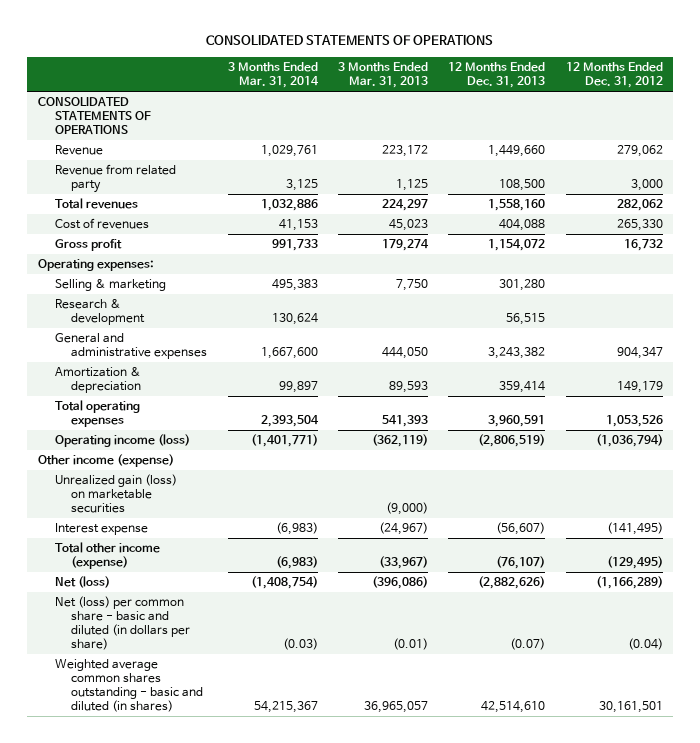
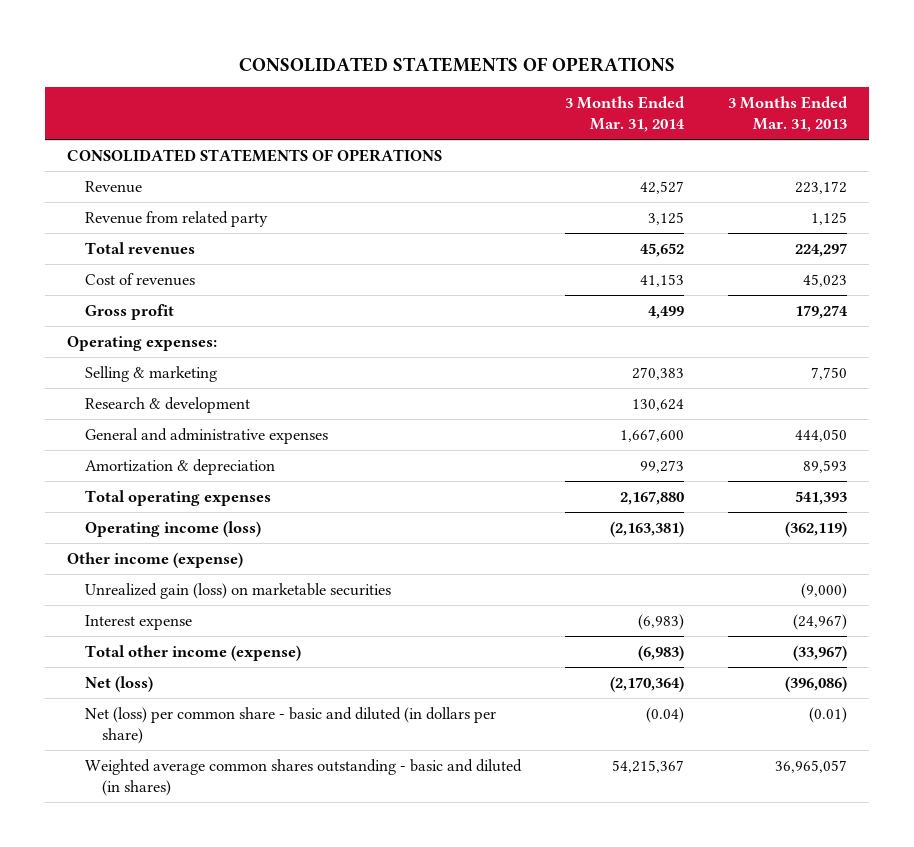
- | 3 Months Ended Mar. 31, 2014 | 3 Months Ended Mar. 31, 2013 | 12 Months Ended Dec. 31, 2013 | 12 Months Ended Dec. 31, 2012
+ | 3 Months Ended Mar. 31, 2014 | 3 Months Ended Mar. 31, 2013
- Revenue | 1,029,761 | 223,172 | 1,449,660 | 279,062
+ Revenue | 42,527 | 223,172
- Total revenues | 1,032,886 | 224,297 | 1,558,160 | 282,062
+ Total revenues | 45,652 | 224,297
- Gross profit | 991,733 | 179,274 | 1,154,072 | 16,732
+ Gross profit | 4,499 | 179,274
- Selling & marketing | 495,383 | 7,750 | 301,280 |
+ Selling & marketing | 270,383 | 7,750
- Amortization & depreciation | 99,897 | 89,593 | 359,414 | 149,179
- Total operating expenses | 2,393,504 | 541,393 | 3,960,591 | 1,053,526
- Operating income (loss) | (1,401,771) | (362,119) | (2,806,519) | (1,036,794)
+ Amortization & depreciation | 99,273 | 89,593
+ Total operating expenses | 2,167,880 | 541,393
+ Operating income (loss) | (2,163,381) | (362,119)
- Net (loss) | (1,408,754) | (396,086) | (2,882,626) | (1,166,289)
- Net (loss) per common share - basic and diluted (in dollars per share) | (0.03) | (0.01) | (0.07) | (0.04)
+ Net (loss) | (2,170,364) | (396,086)
+ Net (loss) per common share - basic and diluted (in dollars per share) | (0.04) | (0.01)

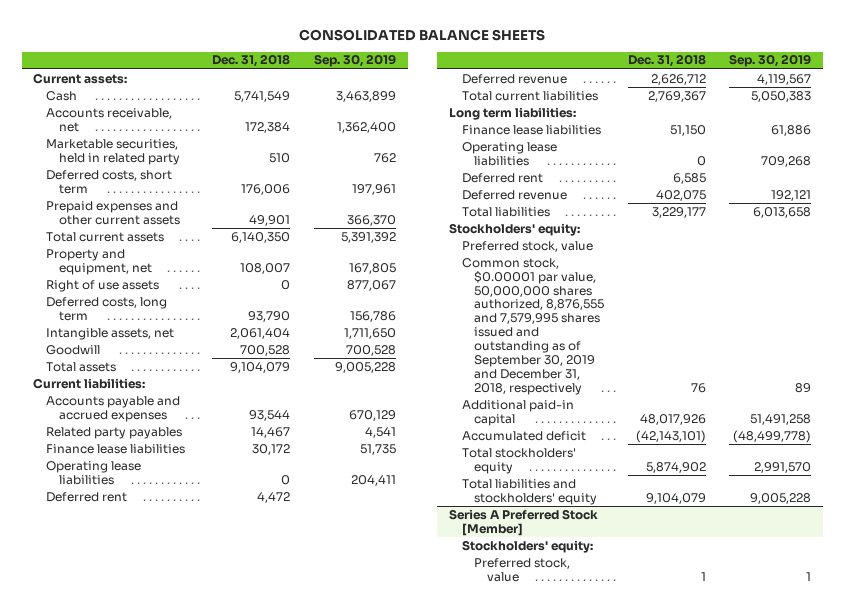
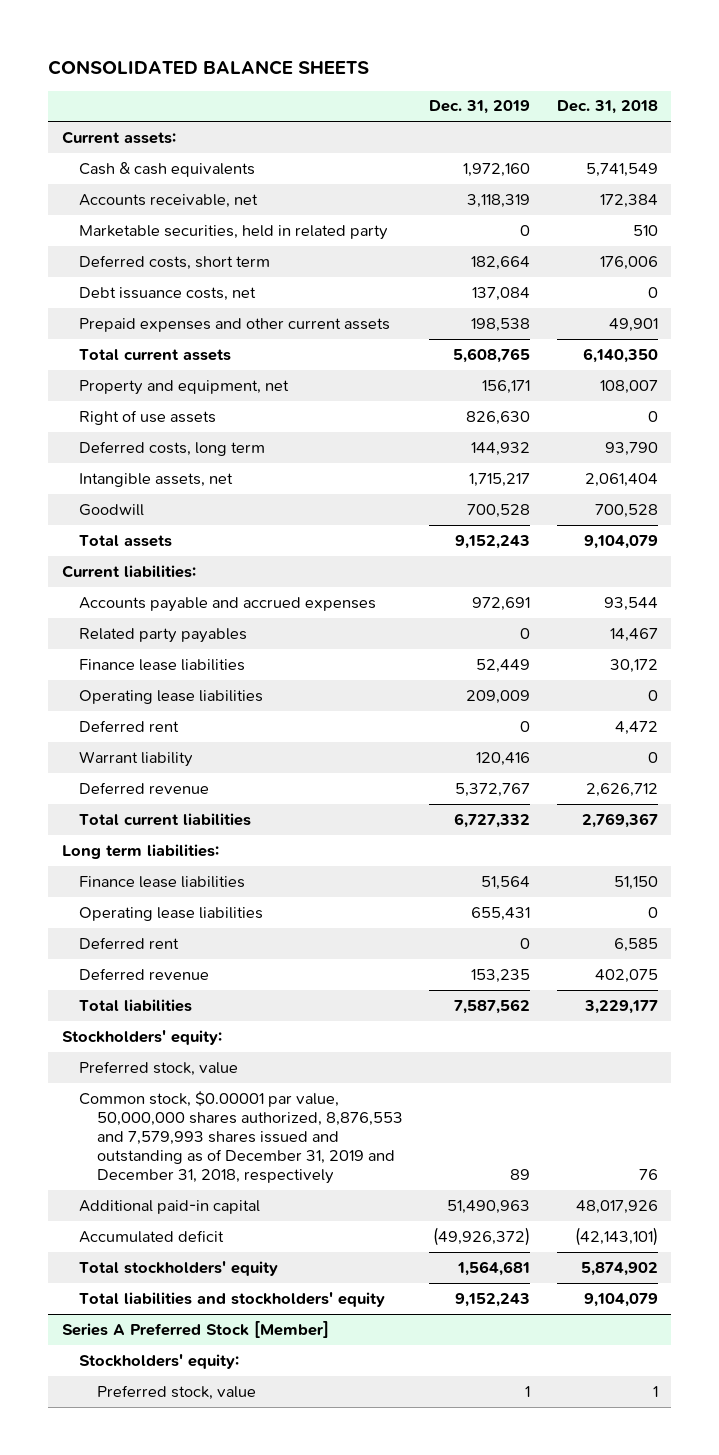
- | Dec. 31, 2018 | Sep. 30, 2019
+ | Dec. 31, 2019 | Dec. 31, 2018
- Cash | 5,741,549 | 3,463,899
+ Cash & cash equivalents | 1,972,160 | 5,741,549
+ Debt issuance costs, net | 137,084 | 0
+ Warrant liability | 120,416 | 0
- Common stock, $0.00001 par value, 50,000,000 shares authorized, 8,876,555 and 7,579,995 shares issued and outstanding as of September 30, 2019 and December 31, 2018, respectively | 76 | 89
+ Common stock, $0.00001 par value, 50,000,000 shares authorized, 8,876,553 and 7,579,993 shares issued and outstanding as of December 31, 2019 and December 31, 2018, respectively | 89 | 76

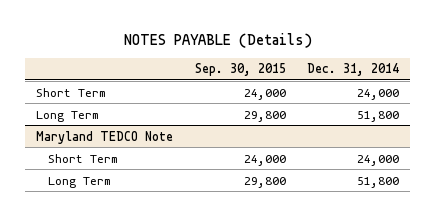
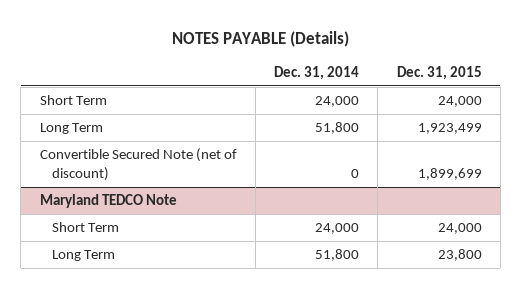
- | Sep. 30, 2015 | Dec. 31, 2014
+ | Dec. 31, 2014 | Dec. 31, 2015
+ Convertible Secured Note (net of discount) | 0 | 1,899,699

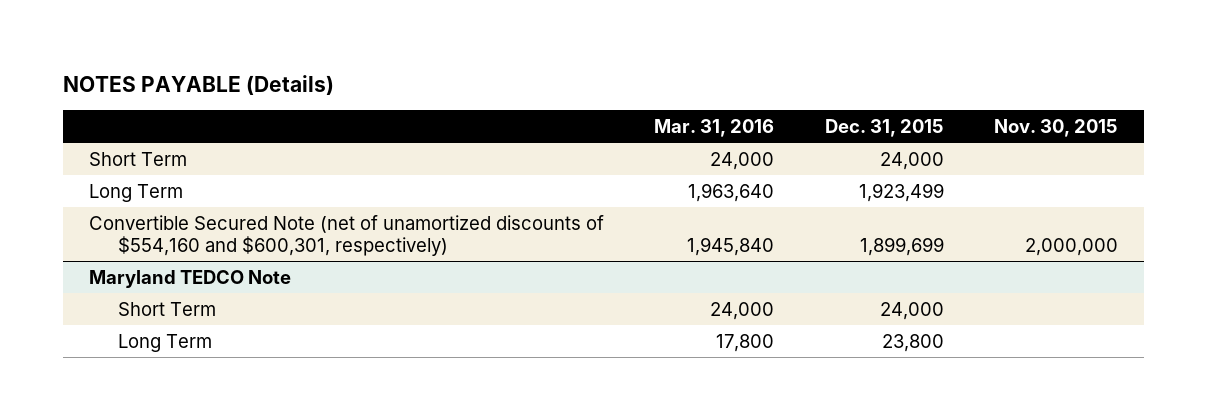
- | Dec. 31, 2014 | Dec. 31, 2015
+ | Mar. 31, 2016 | Dec. 31, 2015 | Nov. 30, 2015
- Convertible Secured Note (net of discount) | 0 | 1,899,699
+ Convertible Secured Note (net of unamortized discounts of $554,160 and $600,301, respectively) | 1,945,840 | 1,899,699 | 2,000,000

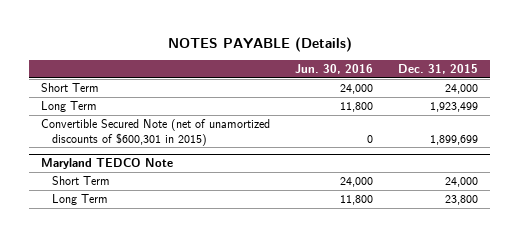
- | Mar. 31, 2016 | Dec. 31, 2015 | Nov. 30, 2015
+ | Jun. 30, 2016 | Dec. 31, 2015
- Convertible Secured Note (net of unamortized discounts of $554,160 and $600,301, respectively) | 1,945,840 | 1,899,699 | 2,000,000
+ Convertible Secured Note (net of unamortized discounts of $600,301 in 2015) | 0 | 1,899,699

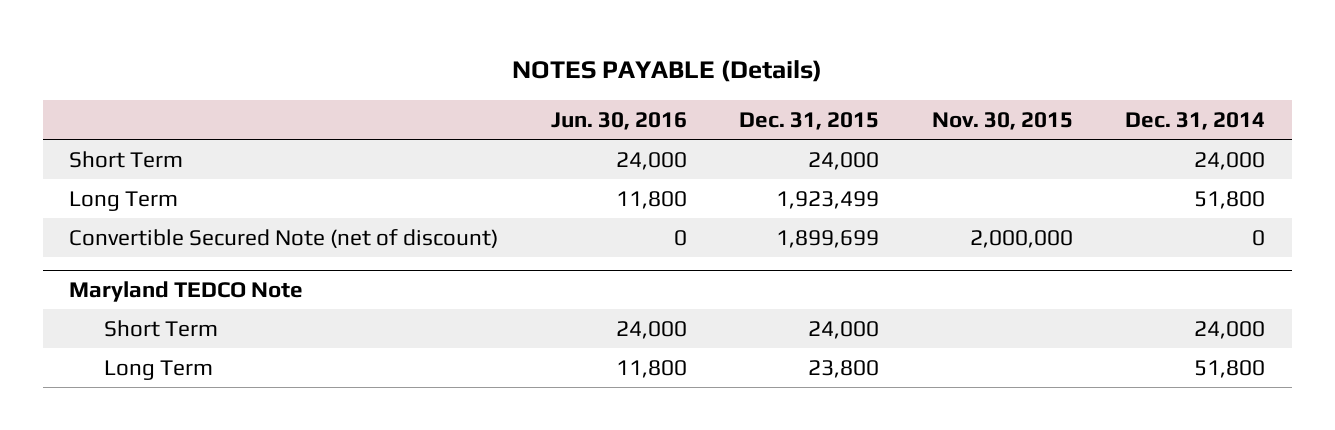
- | Jun. 30, 2016 | Dec. 31, 2015
+ | Jun. 30, 2016 | Dec. 31, 2015 | Nov. 30, 2015 | Dec. 31, 2014
- Convertible Secured Note (net of unamortized discounts of $600,301 in 2015) | 0 | 1,899,699
+ Convertible Secured Note (net of discount) | 0 | 1,899,699 | 2,000,000 | 0

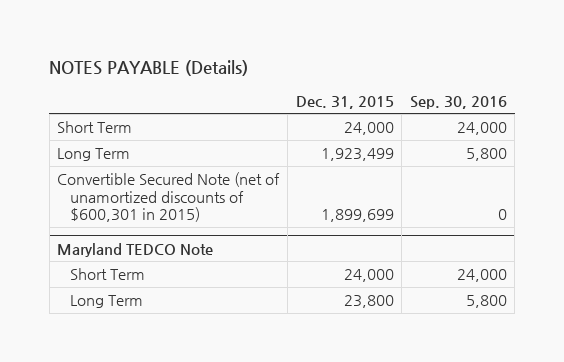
- | Jun. 30, 2016 | Dec. 31, 2015 | Nov. 30, 2015 | Dec. 31, 2014
+ | Dec. 31, 2015 | Sep. 30, 2016
- Convertible Secured Note (net of discount) | 0 | 1,899,699 | 2,000,000 | 0
+ Convertible Secured Note (net of unamortized discounts of $600,301 in 2015) | 1,899,699 | 0

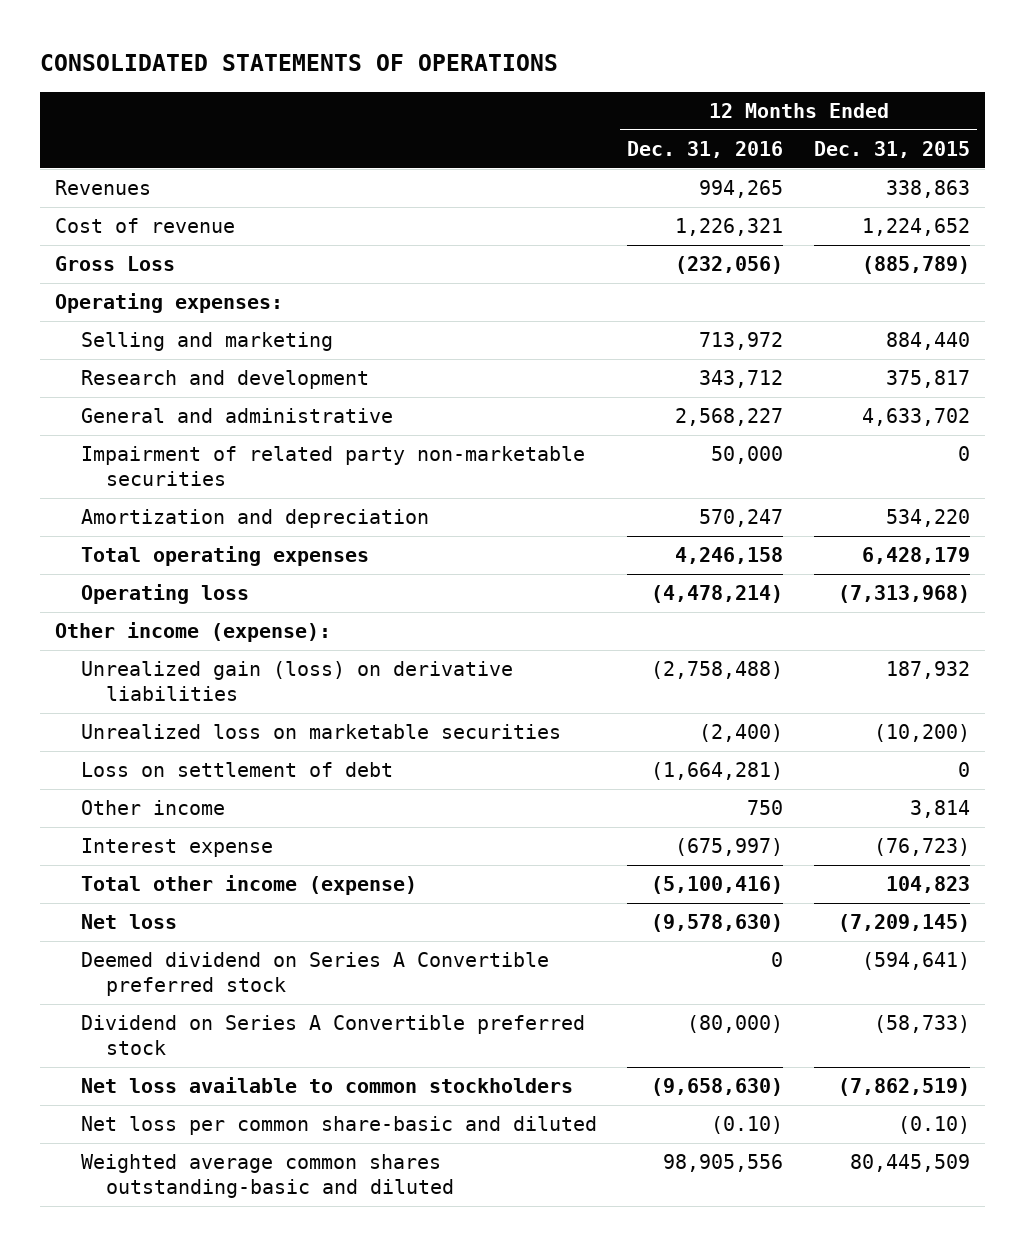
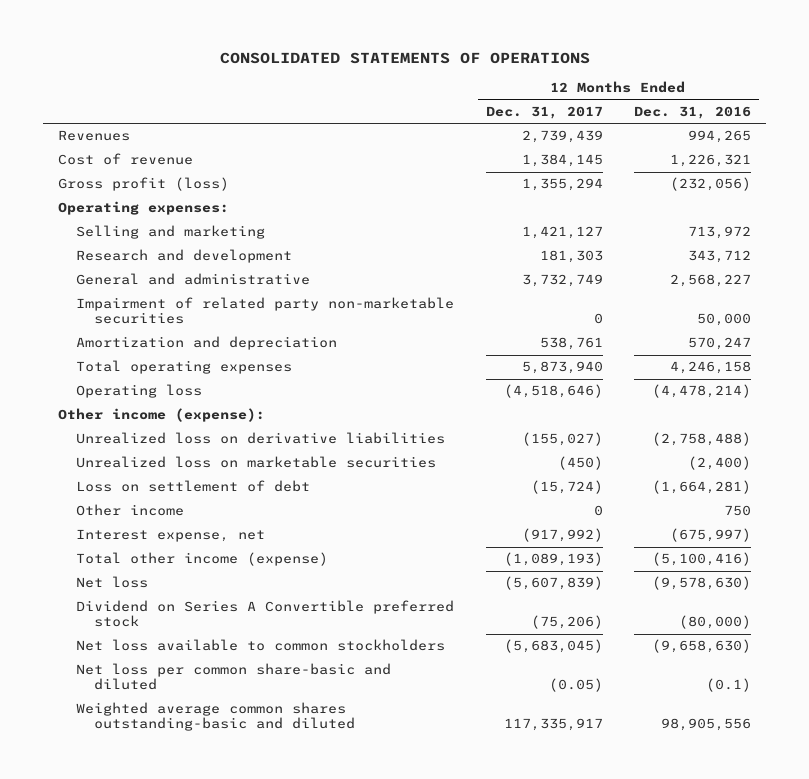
- | 12 Months Ended Dec. 31, 2016 | 12 Months Ended Dec. 31, 2015
+ | 12 Months Ended Dec. 31, 2017 | 12 Months Ended Dec. 31, 2016
- Gross Loss | (232,056) | (885,789)
+ Gross profit (loss) | 1,355,294 | (232,056)
- Unrealized gain (loss) on derivative liabilities | (2,758,488) | 187,932
+ Unrealized loss on derivative liabilities | (155,027) | (2,758,488)
- Interest expense | (675,997) | (76,723)
+ Interest expense, net | (917,992) | (675,997)
- Deemed dividend on Series A Convertible preferred stock | 0 | (594,641)
- Net loss per common share-basic and diluted | (0.10) | (0.10)
+ Net loss per common share-basic and diluted | (0.05) | (0.1)

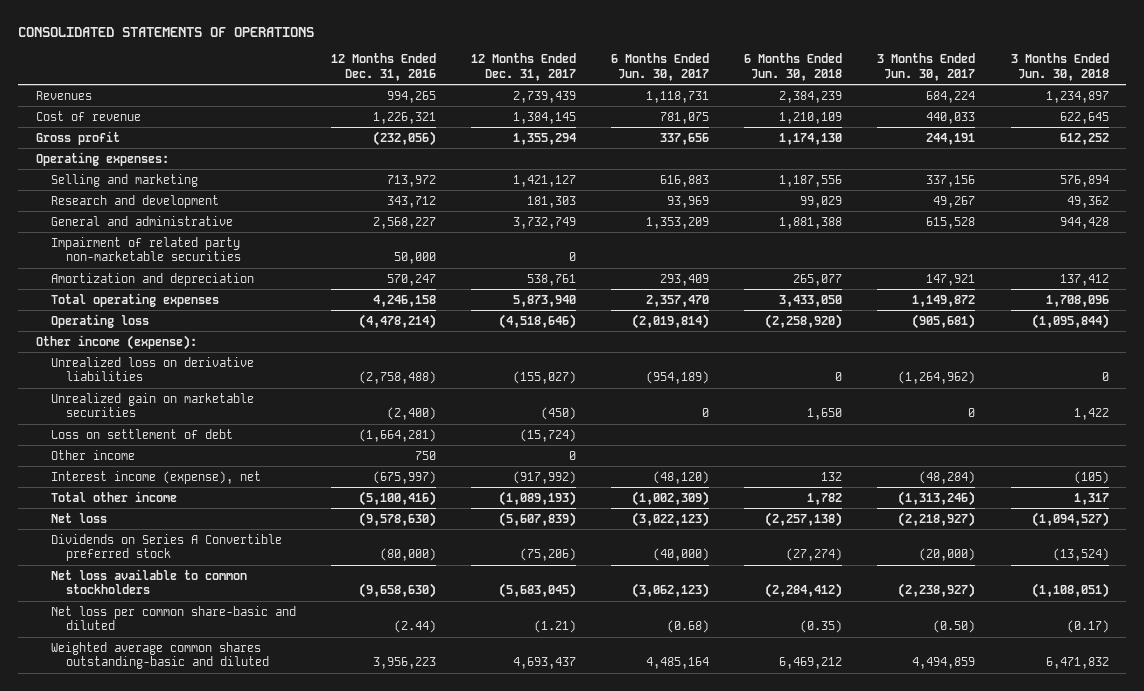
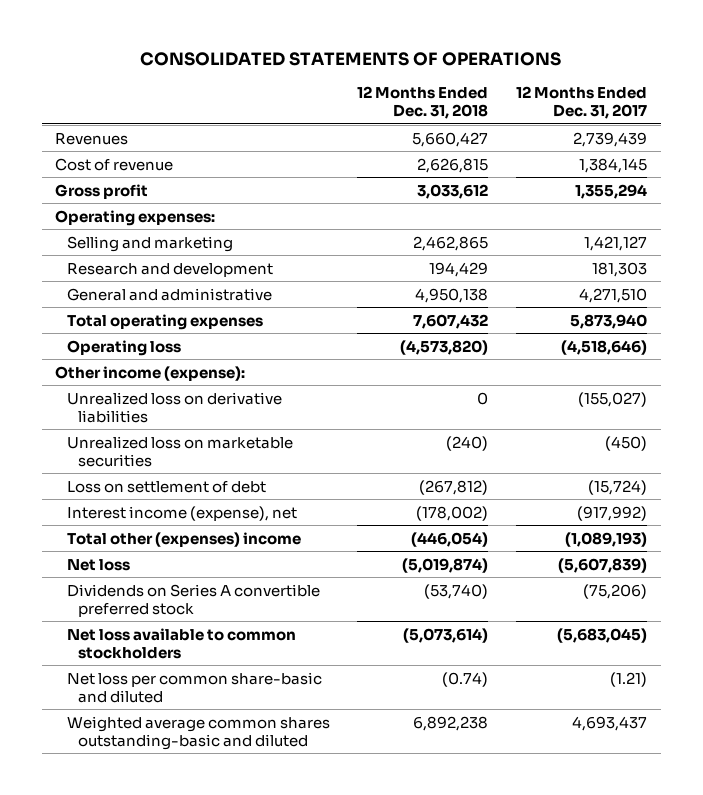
- | 12 Months Ended Dec. 31, 2016 | 12 Months Ended Dec. 31, 2017 | 6 Months Ended Jun. 30, 2017 | 6 Months Ended Jun. 30, 2018 | 3 Months Ended Jun. 30, 2017 | 3 Months Ended Jun. 30, 2018
+ | 12 Months Ended Dec. 31, 2018 | 12 Months Ended Dec. 31, 2017
- General and administrative | 2,568,227 | 3,732,749 | 1,353,209 | 1,881,388 | 615,528 | 944,428
- Impairment of related party non-marketable securities | 50,000 | 0 | | | |
- Amortization and depreciation | 570,247 | 538,761 | 293,409 | 265,077 | 147,921 | 137,412
+ General and administrative | 4,950,138 | 4,271,510
- Unrealized gain on marketable securities | (2,400) | (450) | 0 | 1,650 | 0 | 1,422
+ Unrealized loss on marketable securities | (240) | (450)
- Other income | 750 | 0 | | | |
- Total other income | (5,100,416) | (1,089,193) | (1,002,309) | 1,782 | (1,313,246) | 1,317
+ Total other (expenses) income | (446,054) | (1,089,193)
- Dividends on Series A Convertible preferred stock | (80,000) | (75,206) | (40,000) | (27,274) | (20,000) | (13,524)
+ Dividends on Series A convertible preferred stock | (53,740) | (75,206)

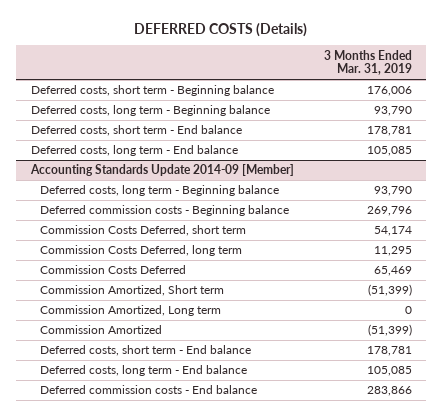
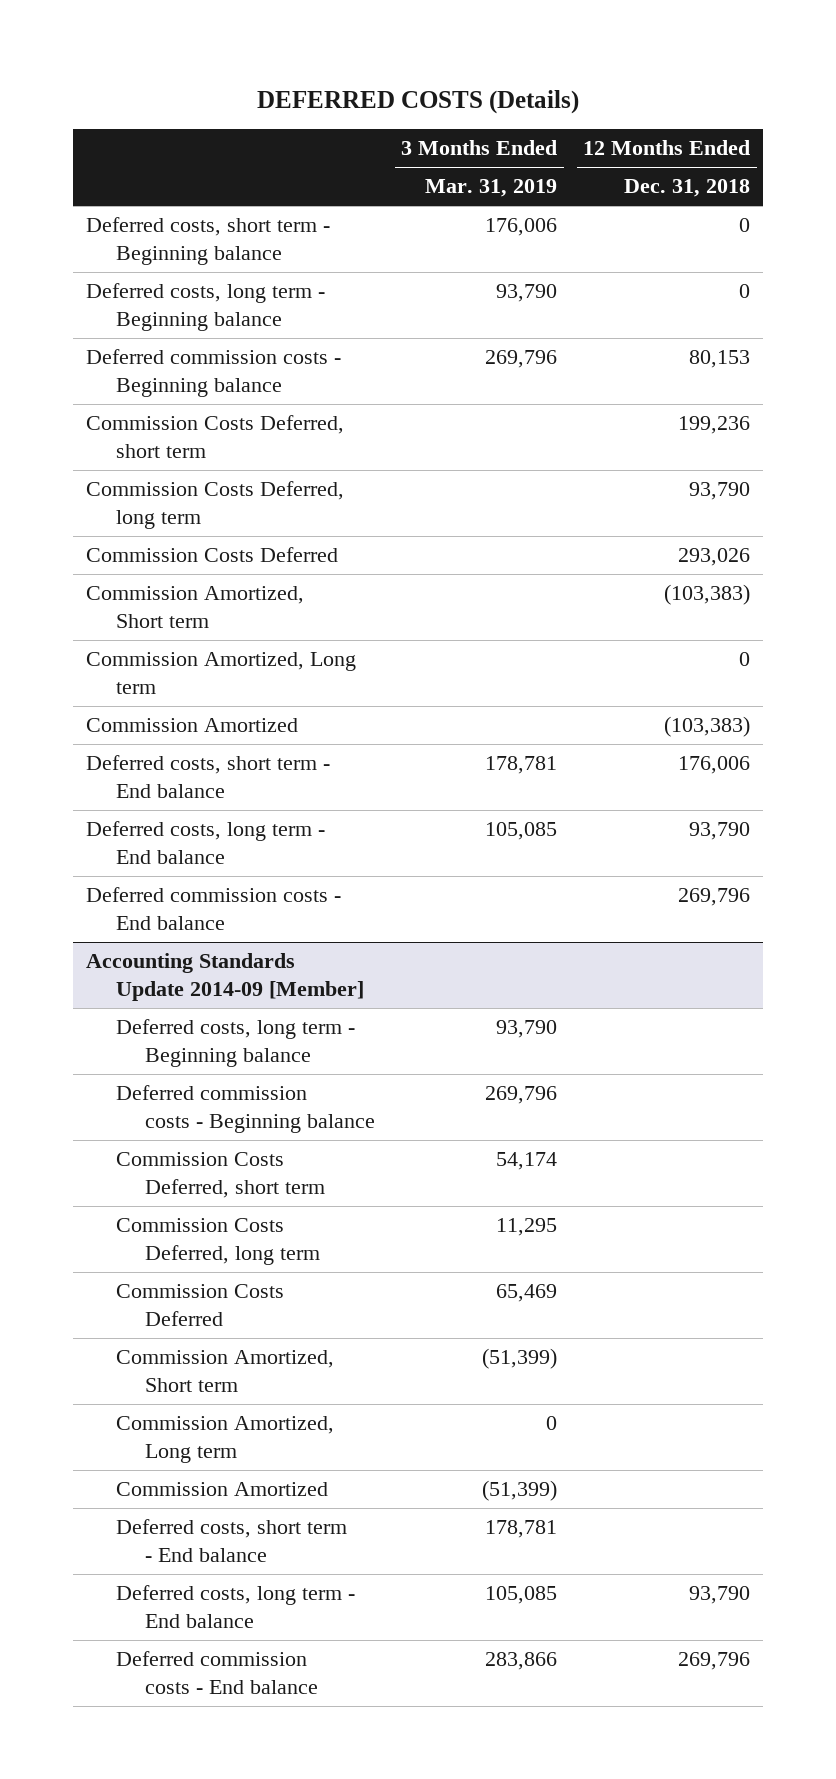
- | 3 Months Ended Mar. 31, 2019
+ | 3 Months Ended Mar. 31, 2019 | 12 Months Ended Dec. 31, 2018
+ Deferred commission costs - Beginning balance | 269,796 | 80,153
+ Commission Costs Deferred, short term | | 199,236
+ Commission Costs Deferred, long term | | 93,790
+ Commission Costs Deferred | | 293,026
+ Commission Amortized, Short term | | (103,383)
+ Commission Amortized, Long term | | 0
+ Commission Amortized | | (103,383)
+ Deferred commission costs - End balance | | 269,796

